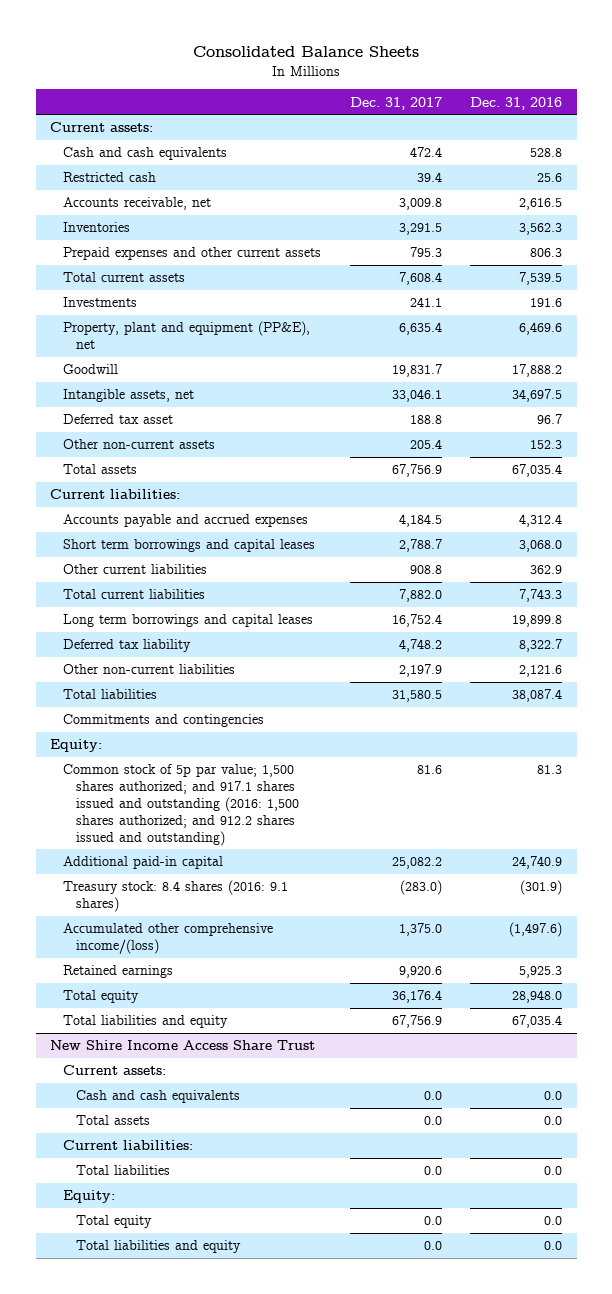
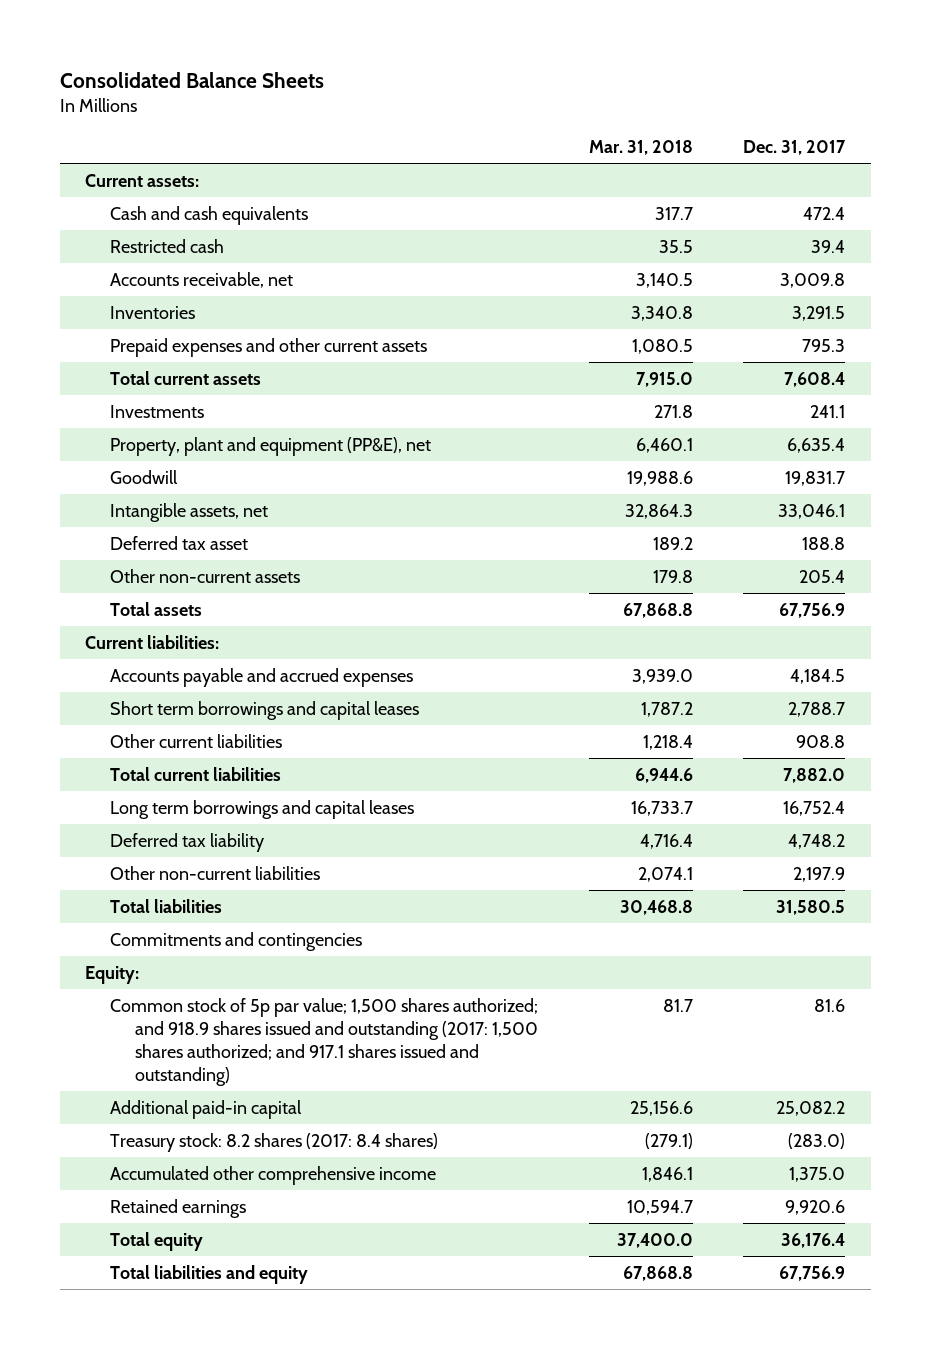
- | Dec. 31, 2017 | Dec. 31, 2016
+ | Mar. 31, 2018 | Dec. 31, 2017
- Common stock of 5p par value; 1,500 shares authorized; and 917.1 shares issued and outstanding (2016: 1,500 shares authorized; and 912.2 shares issued and outstanding) | 81.6 | 81.3
+ Common stock of 5p par value; 1,500 shares authorized; and 918.9 shares issued and outstanding (2017: 1,500 shares authorized; and 917.1 shares issued and outstanding) | 81.7 | 81.6
- Treasury stock: 8.4 shares (2016: 9.1 shares) | (283.0) | (301.9)
- Accumulated other comprehensive income/(loss) | 1,375.0 | (1,497.6)
+ Treasury stock: 8.2 shares (2017: 8.4 shares) | (279.1) | (283.0)
+ Accumulated other comprehensive income | 1,846.1 | 1,375.0
- New Shire Income Access Share Trust
- Current assets:
- Cash and cash equivalents | 0.0 | 0.0
- Total assets | 0.0 | 0.0
- Current liabilities:
- Total liabilities | 0.0 | 0.0
- Equity:
- Total equity | 0.0 | 0.0
- Total liabilities and equity | 0.0 | 0.0

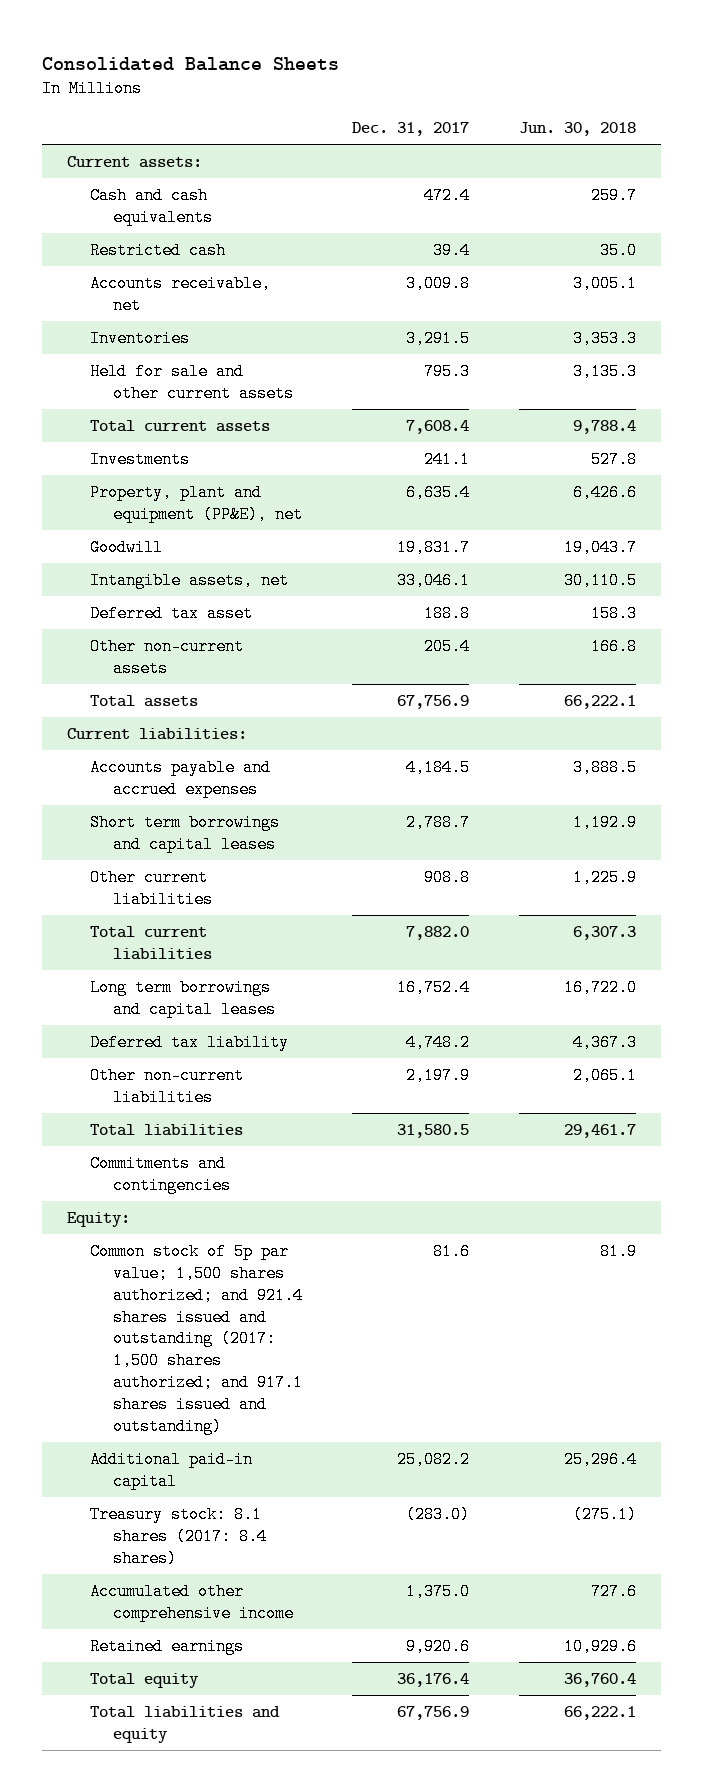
- | Mar. 31, 2018 | Dec. 31, 2017
+ | Dec. 31, 2017 | Jun. 30, 2018
- Prepaid expenses and other current assets | 1,080.5 | 795.3
+ Held for sale and other current assets | 795.3 | 3,135.3
- Common stock of 5p par value; 1,500 shares authorized; and 918.9 shares issued and outstanding (2017: 1,500 shares authorized; and 917.1 shares issued and outstanding) | 81.7 | 81.6
+ Common stock of 5p par value; 1,500 shares authorized; and 921.4 shares issued and outstanding (2017: 1,500 shares authorized; and 917.1 shares issued and outstanding) | 81.6 | 81.9
- Treasury stock: 8.2 shares (2017: 8.4 shares) | (279.1) | (283.0)
+ Treasury stock: 8.1 shares (2017: 8.4 shares) | (283.0) | (275.1)

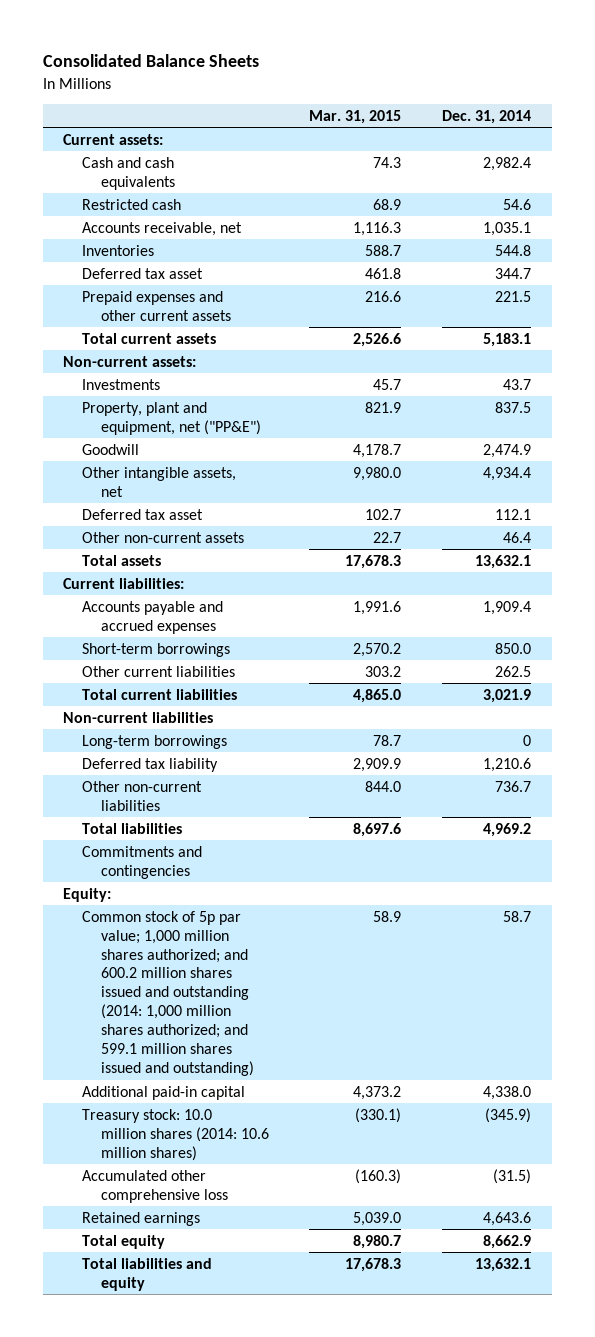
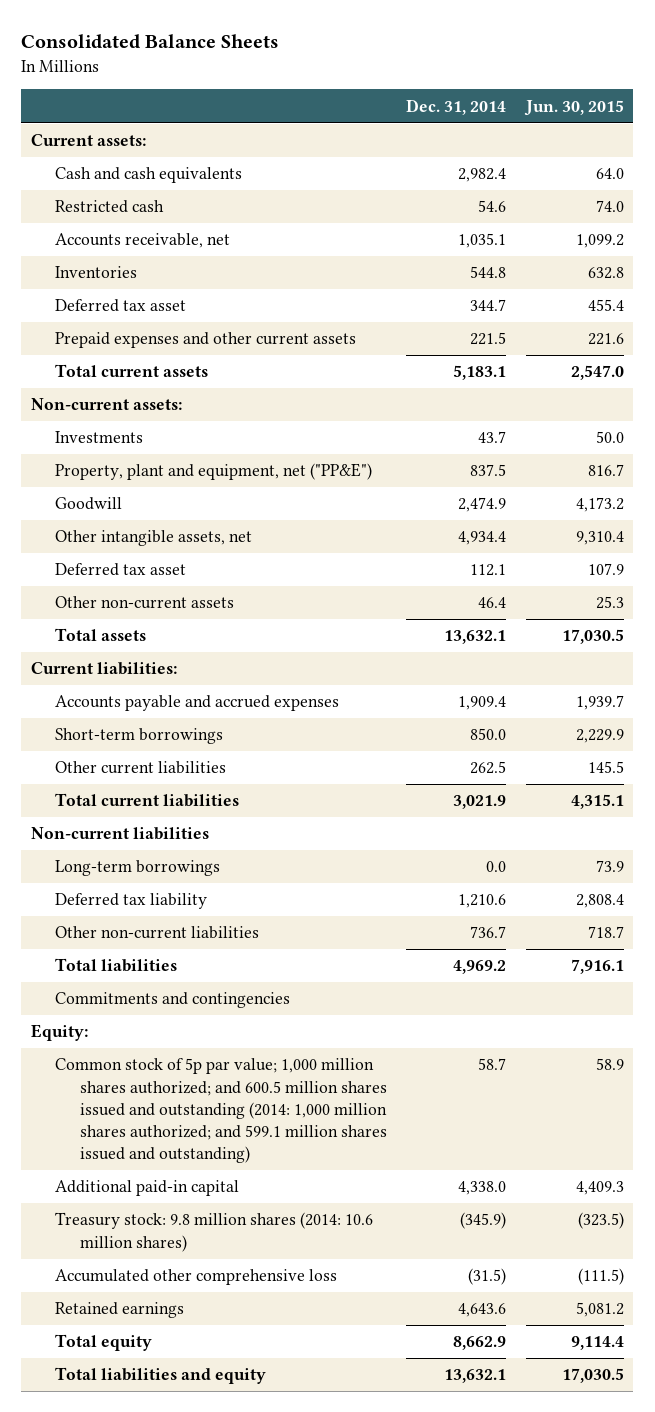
- | Mar. 31, 2015 | Dec. 31, 2014
+ | Dec. 31, 2014 | Jun. 30, 2015
- Long-term borrowings | 78.7 | 0
+ Long-term borrowings | 0.0 | 73.9
- Common stock of 5p par value; 1,000 million shares authorized; and 600.2 million shares issued and outstanding (2014: 1,000 million shares authorized; and 599.1 million shares issued and outstanding) | 58.9 | 58.7
+ Common stock of 5p par value; 1,000 million shares authorized; and 600.5 million shares issued and outstanding (2014: 1,000 million shares authorized; and 599.1 million shares issued and outstanding) | 58.7 | 58.9
- Treasury stock: 10.0 million shares (2014: 10.6 million shares) | (330.1) | (345.9)
+ Treasury stock: 9.8 million shares (2014: 10.6 million shares) | (345.9) | (323.5)

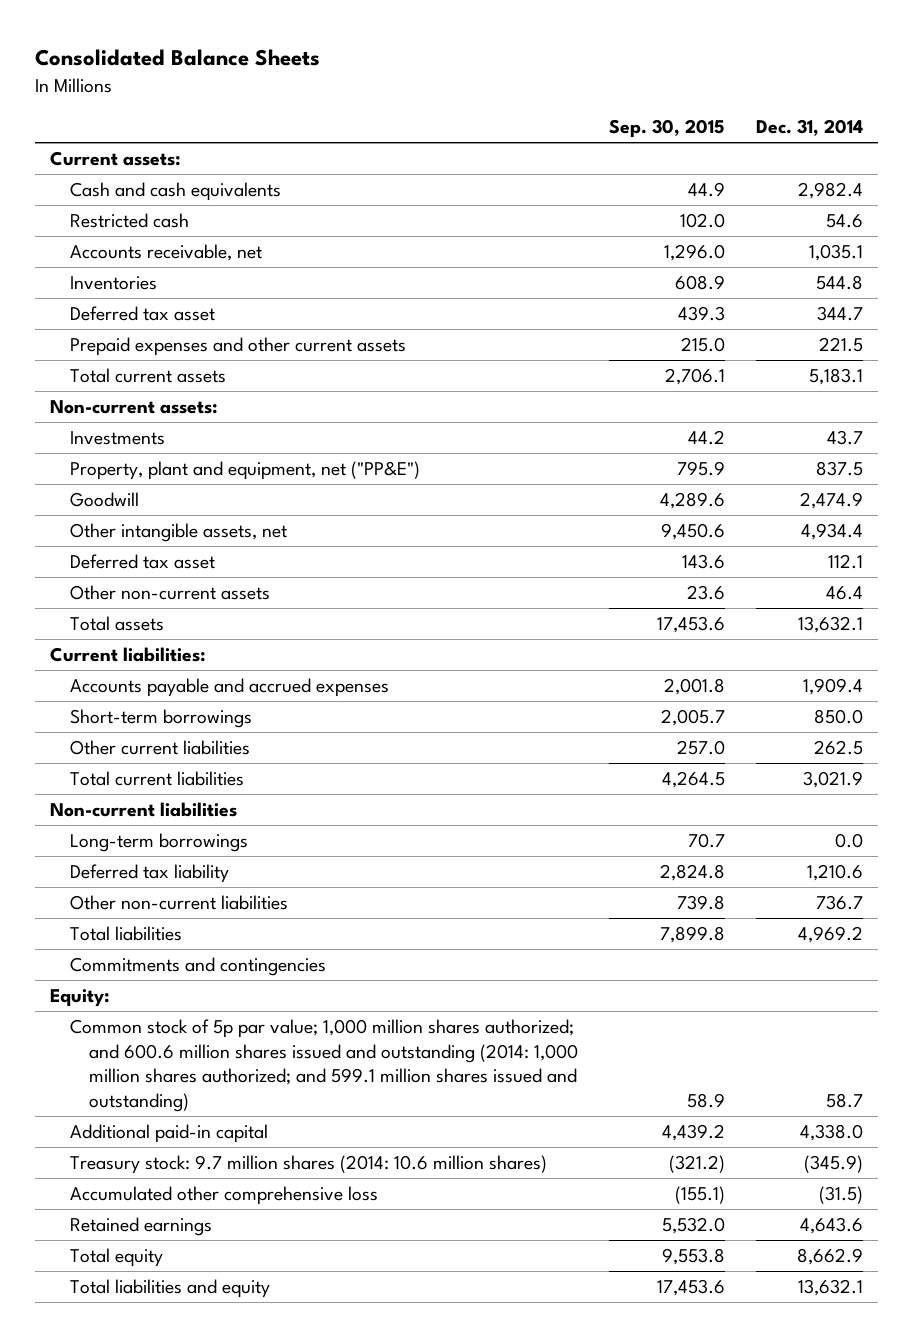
- | Dec. 31, 2014 | Jun. 30, 2015
+ | Sep. 30, 2015 | Dec. 31, 2014
- Common stock of 5p par value; 1,000 million shares authorized; and 600.5 million shares issued and outstanding (2014: 1,000 million shares authorized; and 599.1 million shares issued and outstanding) | 58.7 | 58.9
+ Common stock of 5p par value; 1,000 million shares authorized; and 600.6 million shares issued and outstanding (2014: 1,000 million shares authorized; and 599.1 million shares issued and outstanding) | 58.9 | 58.7
- Treasury stock: 9.8 million shares (2014: 10.6 million shares) | (345.9) | (323.5)
+ Treasury stock: 9.7 million shares (2014: 10.6 million shares) | (321.2) | (345.9)

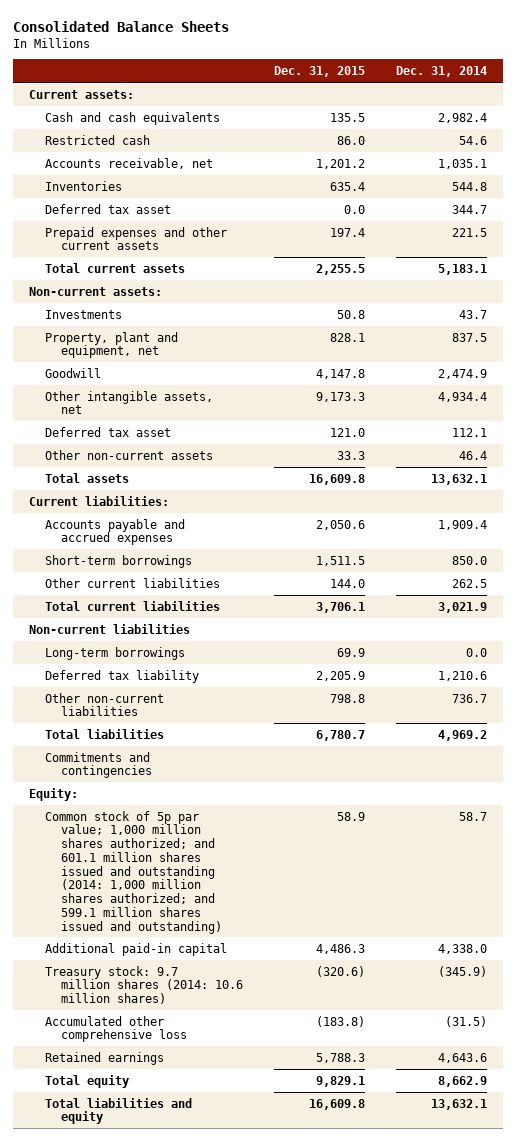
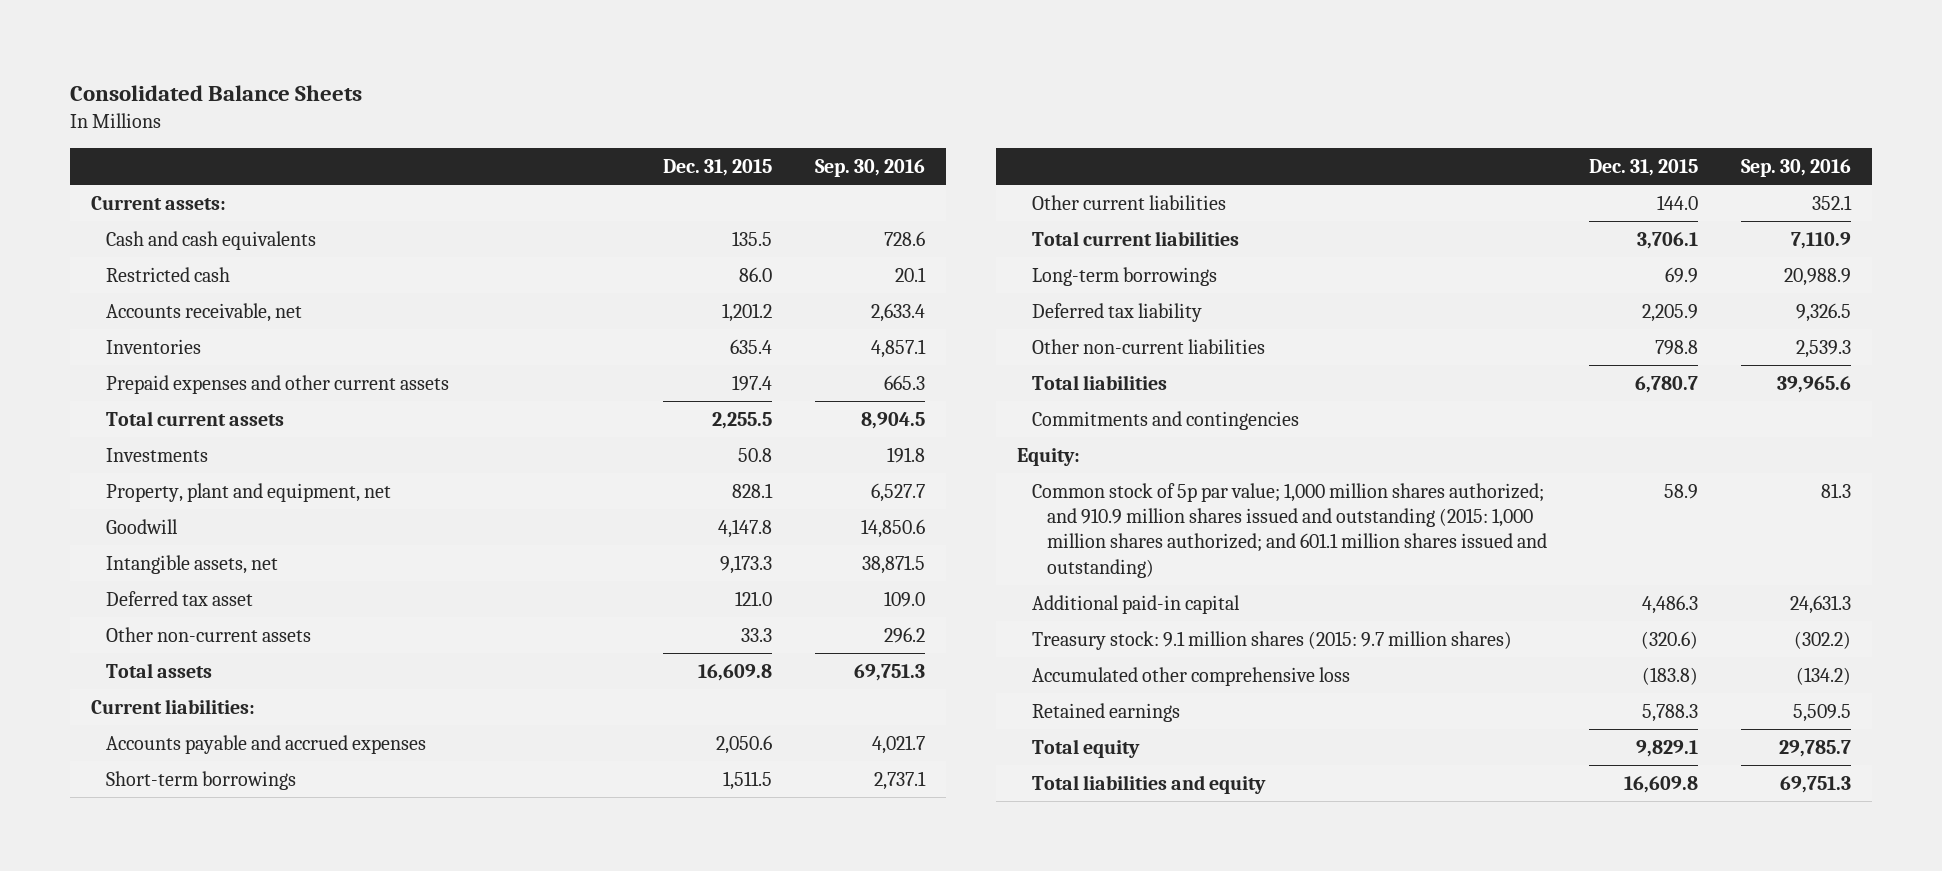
- | Dec. 31, 2015 | Dec. 31, 2014
+ | Dec. 31, 2015 | Sep. 30, 2016
- Deferred tax asset | 0.0 | 344.7
- Non-current assets:
- Other intangible assets, net | 9,173.3 | 4,934.4
+ Intangible assets, net | 9,173.3 | 38,871.5
- Non-current liabilities
- Common stock of 5p par value; 1,000 million shares authorized; and 601.1 million shares issued and outstanding (2014: 1,000 million shares authorized; and 599.1 million shares issued and outstanding) | 58.9 | 58.7
+ Common stock of 5p par value; 1,000 million shares authorized; and 910.9 million shares issued and outstanding (2015: 1,000 million shares authorized; and 601.1 million shares issued and outstanding) | 58.9 | 81.3
- Treasury stock: 9.7 million shares (2014: 10.6 million shares) | (320.6) | (345.9)
+ Treasury stock: 9.1 million shares (2015: 9.7 million shares) | (320.6) | (302.2)

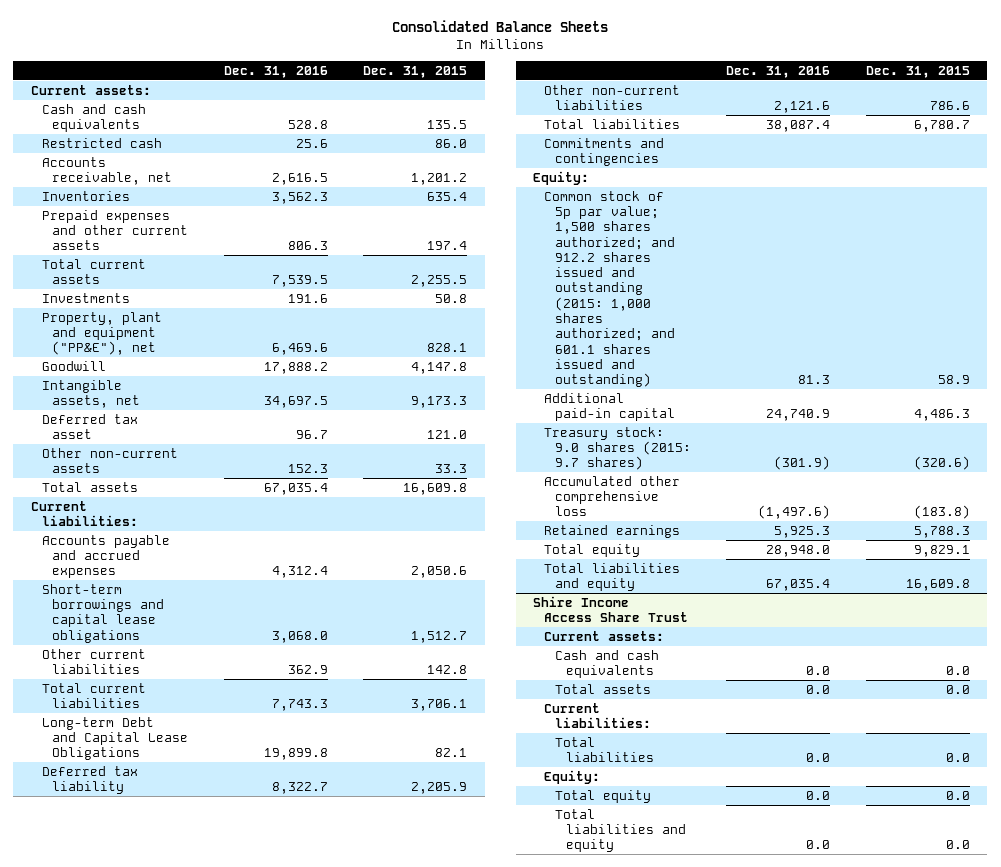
- | Dec. 31, 2015 | Sep. 30, 2016
+ | Dec. 31, 2016 | Dec. 31, 2015
- Property, plant and equipment, net | 828.1 | 6,527.7
+ Property, plant and equipment ("PP&E"), net | 6,469.6 | 828.1
- Short-term borrowings | 1,511.5 | 2,737.1
- Other current liabilities | 144.0 | 352.1
+ Short-term borrowings and capital lease obligations | 3,068.0 | 1,512.7
+ Other current liabilities | 362.9 | 142.8
- Long-term borrowings | 69.9 | 20,988.9
+ Long-term Debt and Capital Lease Obligations | 19,899.8 | 82.1
- Other non-current liabilities | 798.8 | 2,539.3
+ Other non-current liabilities | 2,121.6 | 786.6
- Common stock of 5p par value; 1,000 million shares authorized; and 910.9 million shares issued and outstanding (2015: 1,000 million shares authorized; and 601.1 million shares issued and outstanding) | 58.9 | 81.3
+ Common stock of 5p par value; 1,500 shares authorized; and 912.2 shares issued and outstanding (2015: 1,000 shares authorized; and 601.1 shares issued and outstanding) | 81.3 | 58.9
- Treasury stock: 9.1 million shares (2015: 9.7 million shares) | (320.6) | (302.2)
+ Treasury stock: 9.0 shares (2015: 9.7 shares) | (301.9) | (320.6)
+ Shire Income Access Share Trust
+ Current assets:
+ Cash and cash equivalents | 0.0 | 0.0
+ Total assets | 0.0 | 0.0
+ Current liabilities:
+ Total liabilities | 0.0 | 0.0
+ Equity:
+ Total equity | 0.0 | 0.0
+ Total liabilities and equity | 0.0 | 0.0

